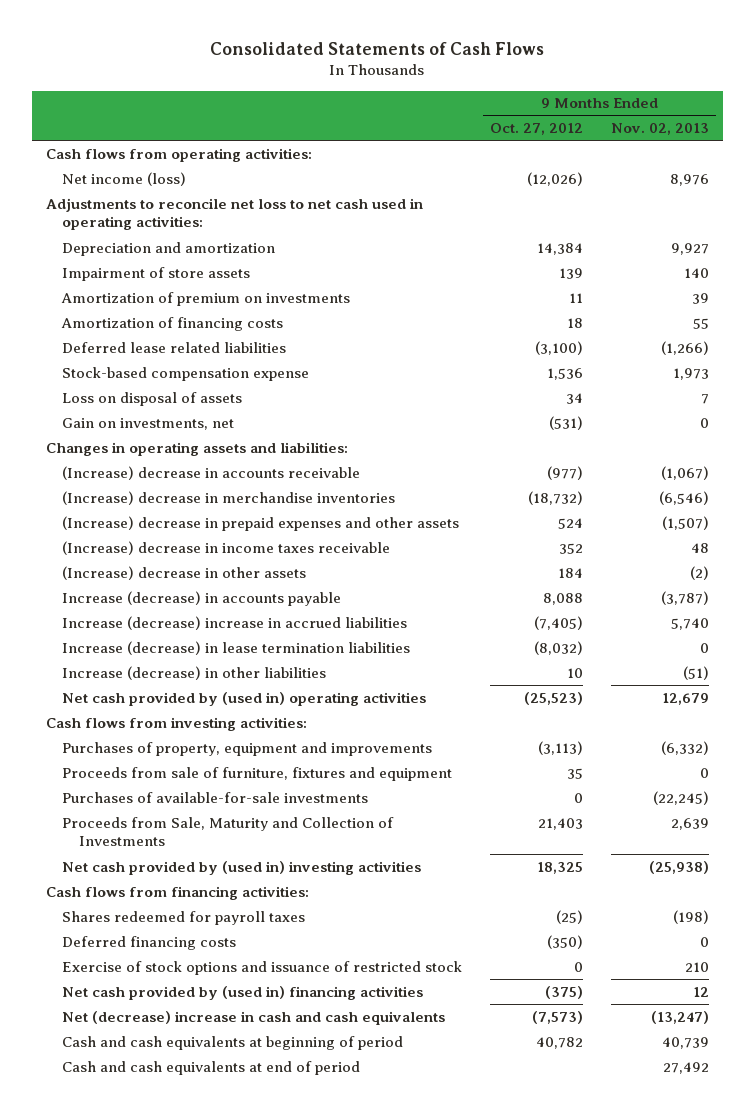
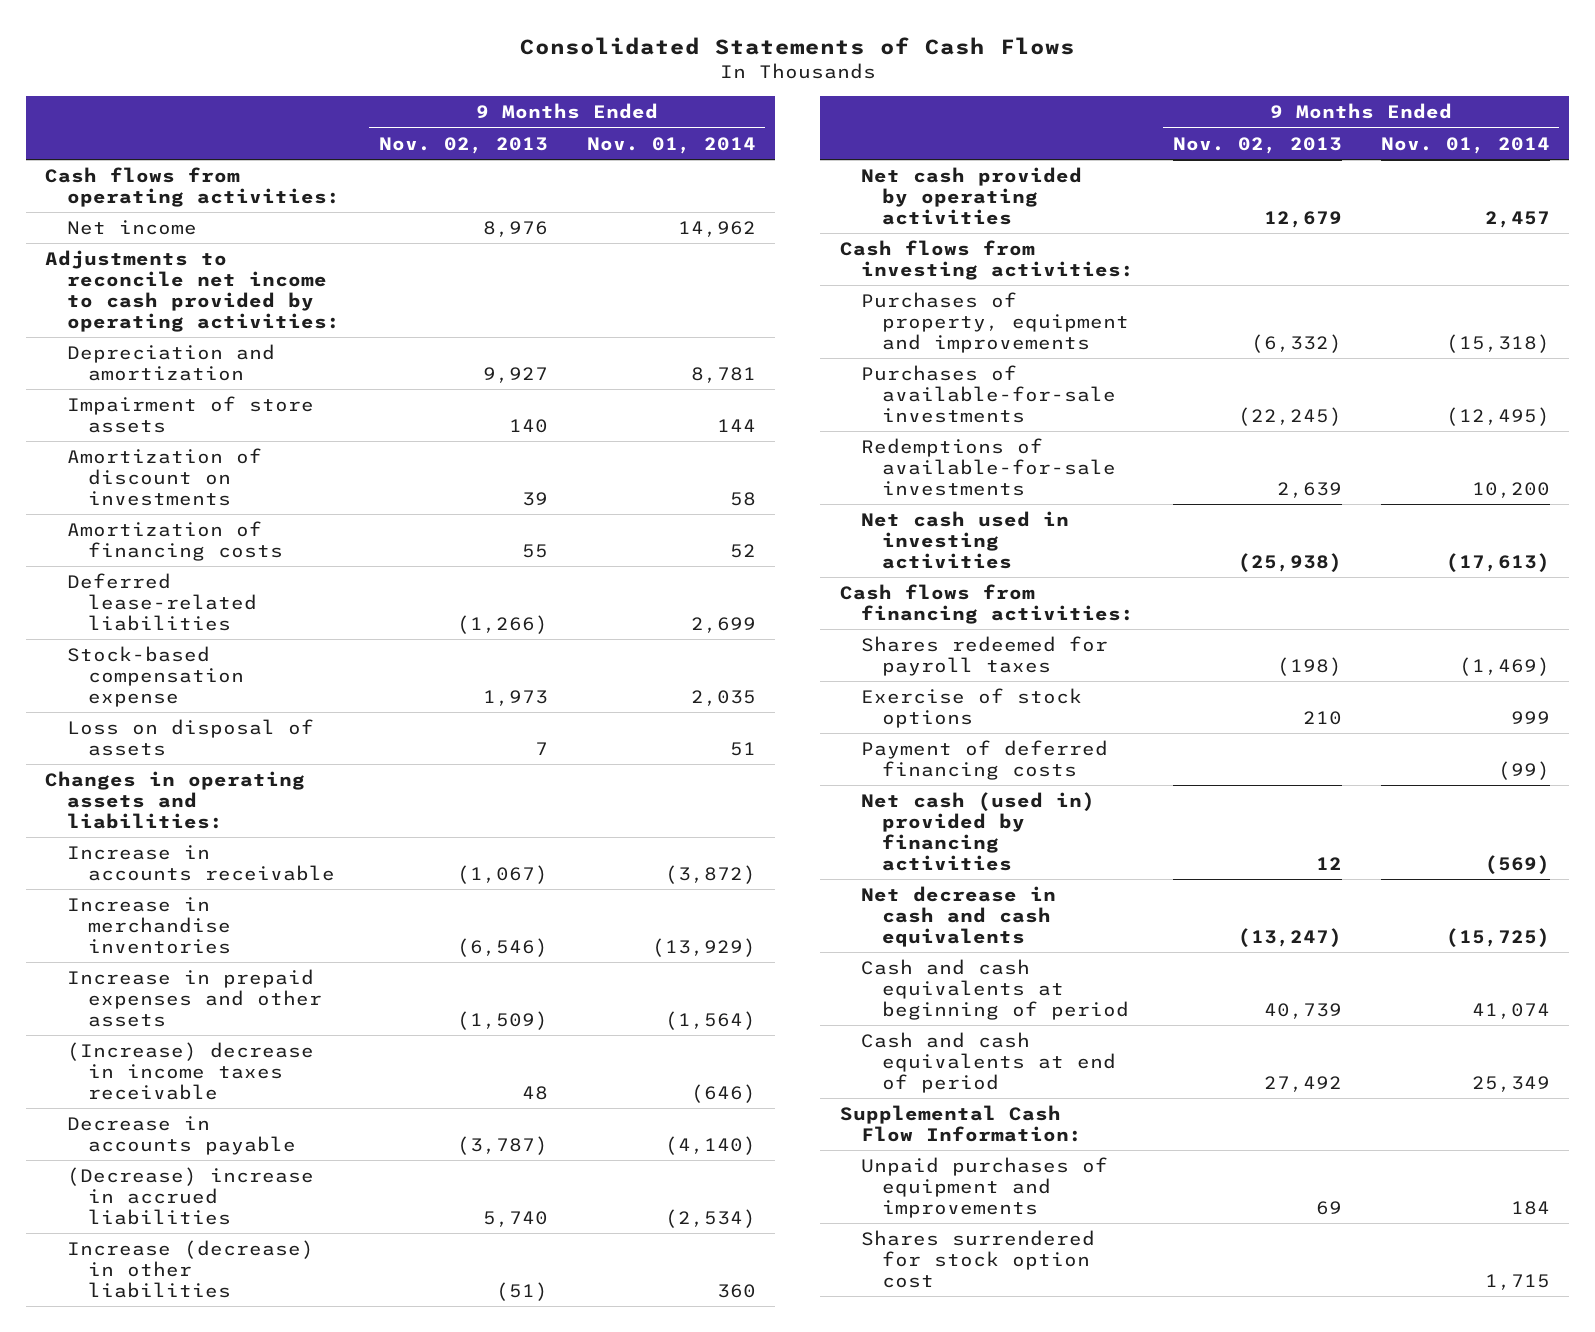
- | 9 Months Ended Oct. 27, 2012 | 9 Months Ended Nov. 02, 2013
+ | 9 Months Ended Nov. 02, 2013 | 9 Months Ended Nov. 01, 2014
- Net income (loss) | (12,026) | 8,976
- Adjustments to reconcile net loss to net cash used in operating activities:
+ Net income | 8,976 | 14,962
+ Adjustments to reconcile net income to cash provided by operating activities:
- Amortization of premium on investments | 11 | 39
+ Amortization of discount on investments | 39 | 58
- Deferred lease related liabilities | (3,100) | (1,266)
+ Deferred lease-related liabilities | (1,266) | 2,699
- Gain on investments, net | (531) | 0
- (Increase) decrease in accounts receivable | (977) | (1,067)
- (Increase) decrease in merchandise inventories | (18,732) | (6,546)
- (Increase) decrease in prepaid expenses and other assets | 524 | (1,507)
+ Increase in accounts receivable | (1,067) | (3,872)
+ Increase in merchandise inventories | (6,546) | (13,929)
+ Increase in prepaid expenses and other assets | (1,509) | (1,564)
- (Increase) decrease in other assets | 184 | (2)
- Increase (decrease) in accounts payable | 8,088 | (3,787)
- Increase (decrease) increase in accrued liabilities | (7,405) | 5,740
- Increase (decrease) in lease termination liabilities | (8,032) | 0
+ Decrease in accounts payable | (3,787) | (4,140)
+ (Decrease) increase in accrued liabilities | 5,740 | (2,534)
- Net cash provided by (used in) operating activities | (25,523) | 12,679
+ Net cash provided by operating activities | 12,679 | 2,457
- Proceeds from sale of furniture, fixtures and equipment | 35 | 0
- Proceeds from Sale, Maturity and Collection of Investments | 21,403 | 2,639
- Net cash provided by (used in) investing activities | 18,325 | (25,938)
+ Redemptions of available-for-sale investments | 2,639 | 10,200
+ Net cash used in investing activities | (25,938) | (17,613)
- Deferred financing costs | (350) | 0
- Exercise of stock options and issuance of restricted stock | 0 | 210
- Net cash provided by (used in) financing activities | (375) | 12
- Net (decrease) increase in cash and cash equivalents | (7,573) | (13,247)
+ Exercise of stock options | 210 | 999
+ Payment of deferred financing costs | | (99)
+ Net cash (used in) provided by financing activities | 12 | (569)
+ Net decrease in cash and cash equivalents | (13,247) | (15,725)
+ Supplemental Cash Flow Information:
+ Unpaid purchases of equipment and improvements | 69 | 184
+ Shares surrendered for stock option cost | | 1,715

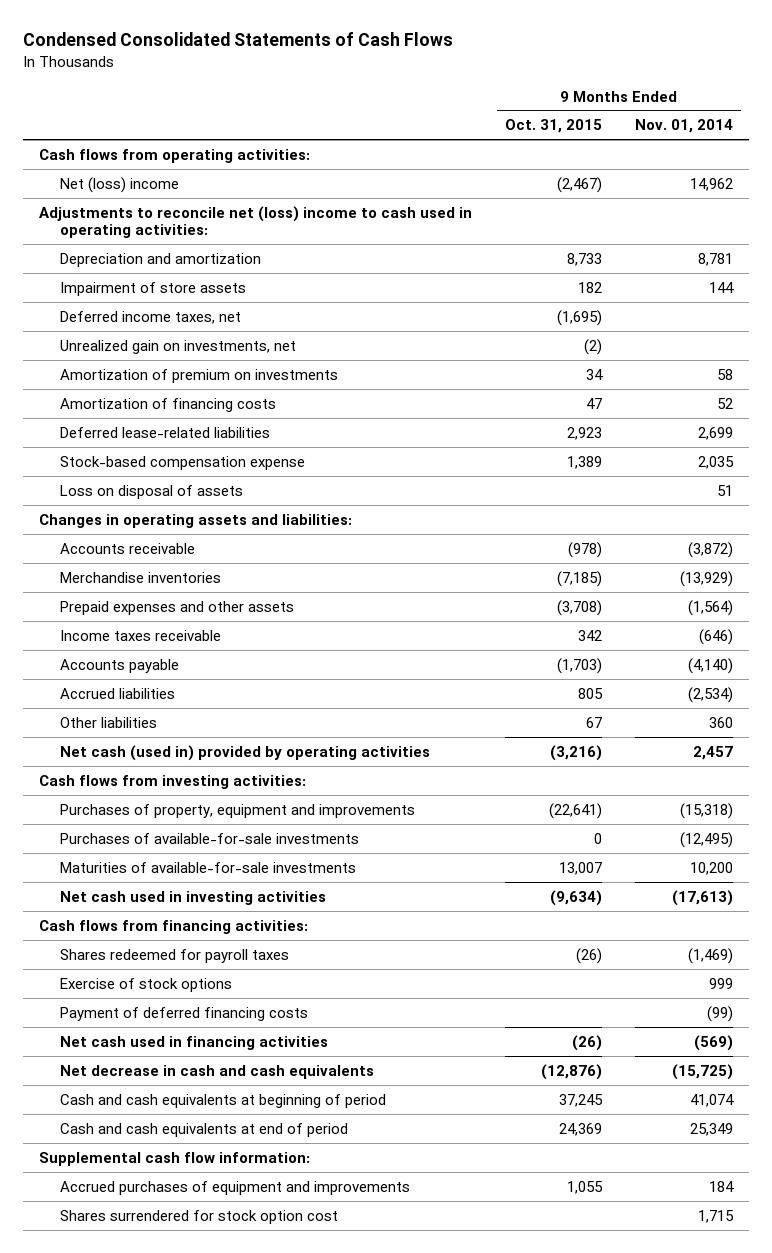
- Consolidated Statements of Cash Flows
+ Condensed Consolidated Statements of Cash Flows
- | 9 Months Ended Nov. 02, 2013 | 9 Months Ended Nov. 01, 2014
+ | 9 Months Ended Oct. 31, 2015 | 9 Months Ended Nov. 01, 2014
- Net income | 8,976 | 14,962
- Adjustments to reconcile net income to cash provided by operating activities:
+ Net (loss) income | (2,467) | 14,962
+ Adjustments to reconcile net (loss) income to cash used in operating activities:
- Amortization of discount on investments | 39 | 58
+ Deferred income taxes, net | (1,695) |
+ Unrealized gain on investments, net | (2) |
+ Amortization of premium on investments | 34 | 58
- Increase in accounts receivable | (1,067) | (3,872)
- Increase in merchandise inventories | (6,546) | (13,929)
- Increase in prepaid expenses and other assets | (1,509) | (1,564)
- (Increase) decrease in income taxes receivable | 48 | (646)
- Decrease in accounts payable | (3,787) | (4,140)
- (Decrease) increase in accrued liabilities | 5,740 | (2,534)
- Increase (decrease) in other liabilities | (51) | 360
- Net cash provided by operating activities | 12,679 | 2,457
+ Accounts receivable | (978) | (3,872)
+ Merchandise inventories | (7,185) | (13,929)
+ Prepaid expenses and other assets | (3,708) | (1,564)
+ Income taxes receivable | 342 | (646)
+ Accounts payable | (1,703) | (4,140)
+ Accrued liabilities | 805 | (2,534)
+ Other liabilities | 67 | 360
+ Net cash (used in) provided by operating activities | (3,216) | 2,457
- Redemptions of available-for-sale investments | 2,639 | 10,200
+ Maturities of available-for-sale investments | 13,007 | 10,200
- Net cash (used in) provided by financing activities | 12 | (569)
+ Net cash used in financing activities | (26) | (569)
- Supplemental Cash Flow Information:
- Unpaid purchases of equipment and improvements | 69 | 184
+ Supplemental cash flow information:
+ Accrued purchases of equipment and improvements | 1,055 | 184

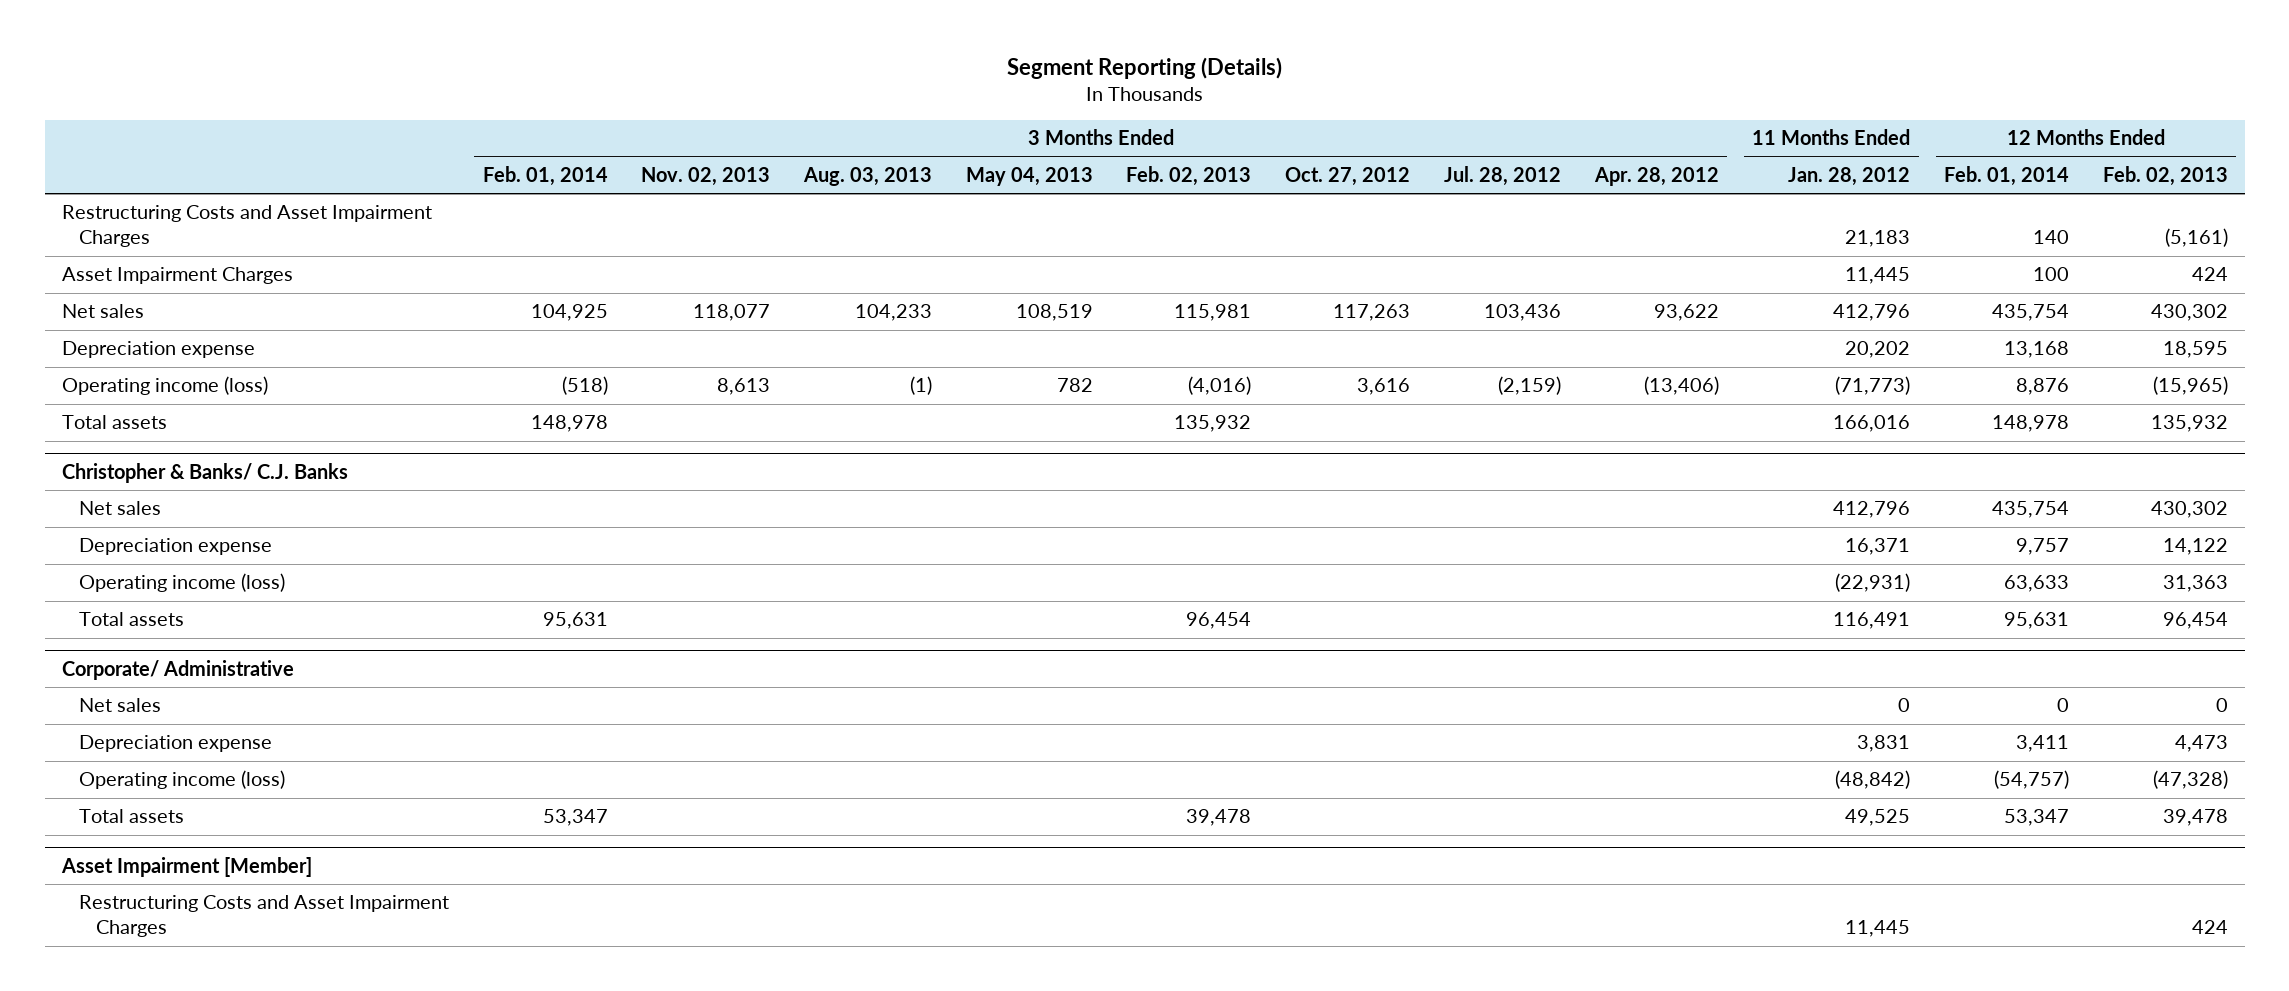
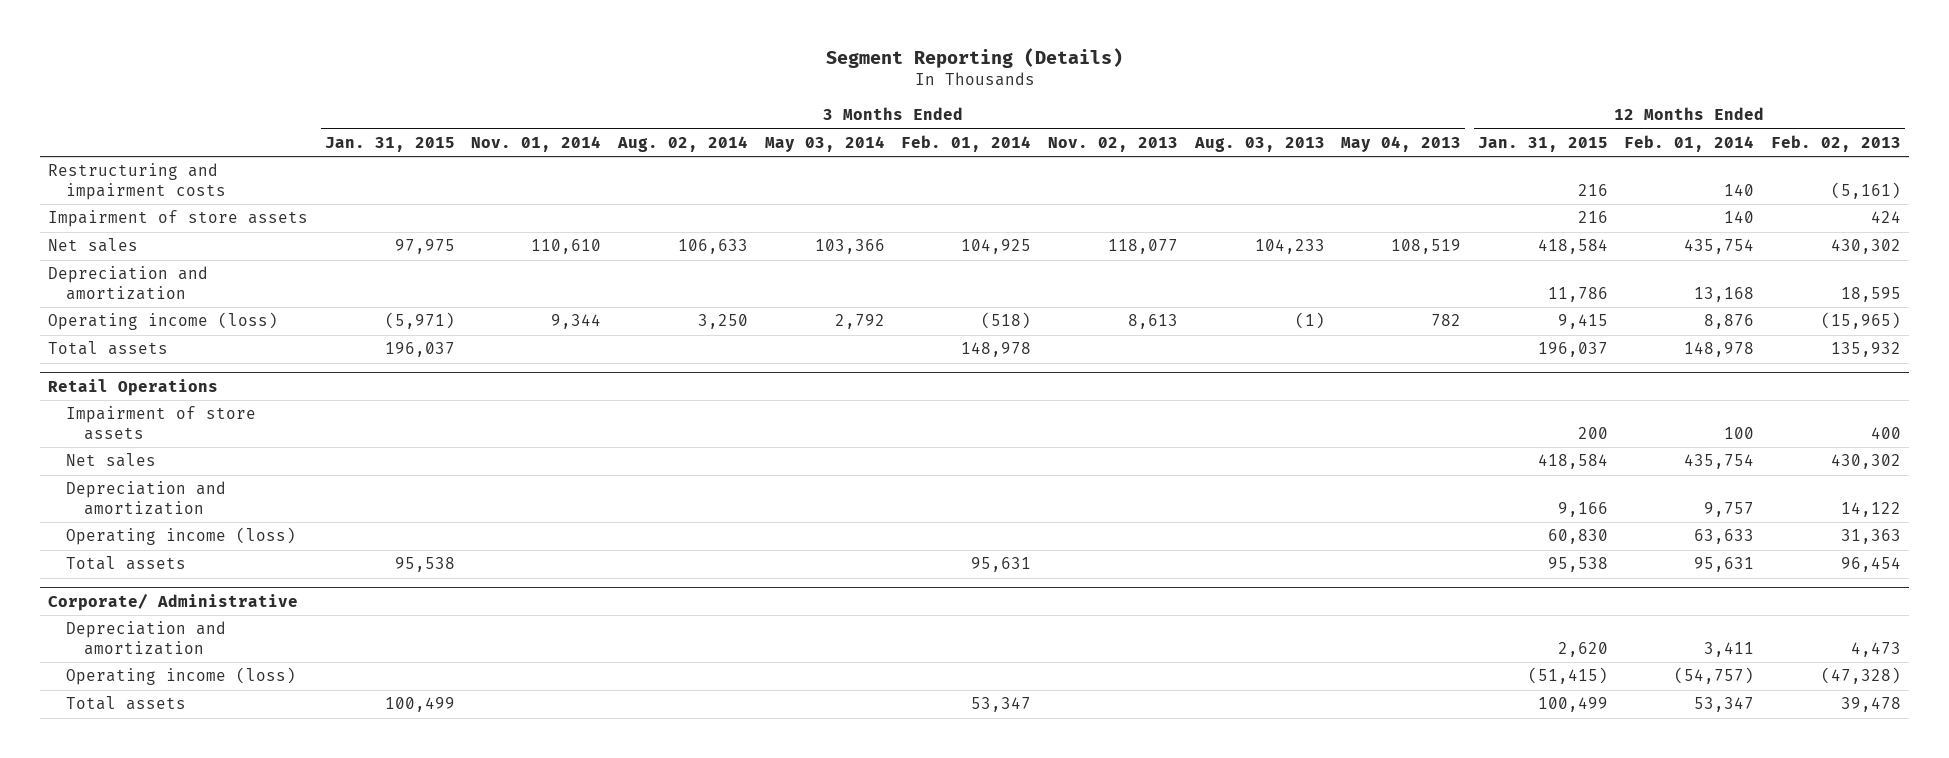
- | 3 Months Ended Feb. 01, 2014 | 3 Months Ended Nov. 02, 2013 | 3 Months Ended Aug. 03, 2013 | 3 Months Ended May 04, 2013 | 3 Months Ended Feb. 02, 2013 | 3 Months Ended Oct. 27, 2012 | 3 Months Ended Jul. 28, 2012 | 3 Months Ended Apr. 28, 2012 | 11 Months Ended Jan. 28, 2012 | 12 Months Ended Feb. 01, 2014 | 12 Months Ended Feb. 02, 2013
+ | 3 Months Ended Jan. 31, 2015 | 3 Months Ended Nov. 01, 2014 | 3 Months Ended Aug. 02, 2014 | 3 Months Ended May 03, 2014 | 3 Months Ended Feb. 01, 2014 | 3 Months Ended Nov. 02, 2013 | 3 Months Ended Aug. 03, 2013 | 3 Months Ended May 04, 2013 | 12 Months Ended Jan. 31, 2015 | 12 Months Ended Feb. 01, 2014 | 12 Months Ended Feb. 02, 2013
- Restructuring Costs and Asset Impairment Charges | | | | | | | | | 21,183 | 140 | (5,161)
- Asset Impairment Charges | | | | | | | | | 11,445 | 100 | 424
+ Restructuring and impairment costs | | | | | | | | | 216 | 140 | (5,161)
+ Impairment of store assets | | | | | | | | | 216 | 140 | 424
- Depreciation expense | | | | | | | | | 20,202 | 13,168 | 18,595
+ Depreciation and amortization | | | | | | | | | 11,786 | 13,168 | 18,595
- Christopher & Banks/ C.J. Banks
+ Retail Operations
+ Impairment of store assets | | | | | | | | | 200 | 100 | 400
- Depreciation expense | | | | | | | | | 16,371 | 9,757 | 14,122
+ Depreciation and amortization | | | | | | | | | 9,166 | 9,757 | 14,122
@ Corporate/ Administrative
- Net sales | | | | | | | | | 0 | 0 | 0
- Depreciation expense | | | | | | | | | 3,831 | 3,411 | 4,473
+ Depreciation and amortization | | | | | | | | | 2,620 | 3,411 | 4,473
- Asset Impairment [Member]
- Restructuring Costs and Asset Impairment Charges | | | | | | | | | 11,445 | | 424

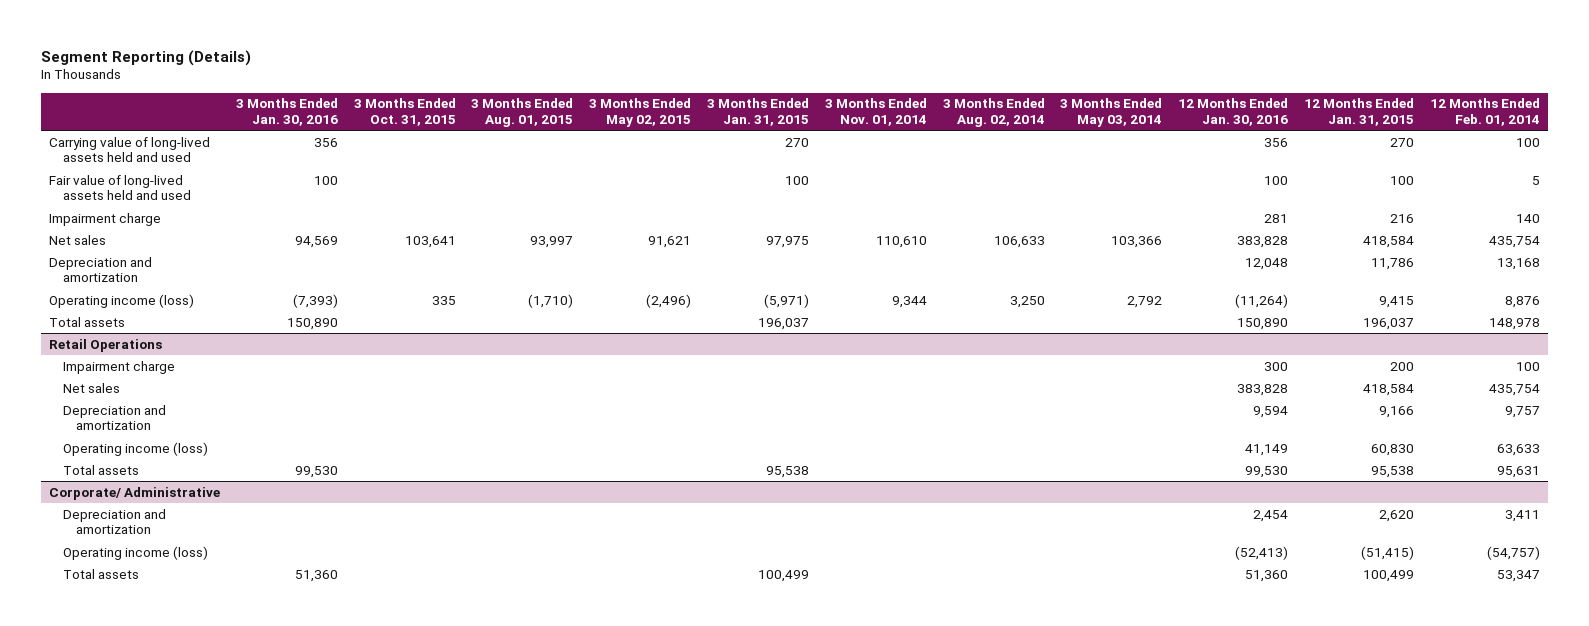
- | 3 Months Ended Jan. 31, 2015 | 3 Months Ended Nov. 01, 2014 | 3 Months Ended Aug. 02, 2014 | 3 Months Ended May 03, 2014 | 3 Months Ended Feb. 01, 2014 | 3 Months Ended Nov. 02, 2013 | 3 Months Ended Aug. 03, 2013 | 3 Months Ended May 04, 2013 | 12 Months Ended Jan. 31, 2015 | 12 Months Ended Feb. 01, 2014 | 12 Months Ended Feb. 02, 2013
+ | 3 Months Ended Jan. 30, 2016 | 3 Months Ended Oct. 31, 2015 | 3 Months Ended Aug. 01, 2015 | 3 Months Ended May 02, 2015 | 3 Months Ended Jan. 31, 2015 | 3 Months Ended Nov. 01, 2014 | 3 Months Ended Aug. 02, 2014 | 3 Months Ended May 03, 2014 | 12 Months Ended Jan. 30, 2016 | 12 Months Ended Jan. 31, 2015 | 12 Months Ended Feb. 01, 2014
- Restructuring and impairment costs | | | | | | | | | 216 | 140 | (5,161)
- Impairment of store assets | | | | | | | | | 216 | 140 | 424
+ Carrying value of long-lived assets held and used | 356 | | | | 270 | | | | 356 | 270 | 100
+ Fair value of long-lived assets held and used | 100 | | | | 100 | | | | 100 | 100 | 5
+ Impairment charge | | | | | | | | | 281 | 216 | 140
@ Retail Operations
- Impairment of store assets | | | | | | | | | 200 | 100 | 400
+ Impairment charge | | | | | | | | | 300 | 200 | 100

